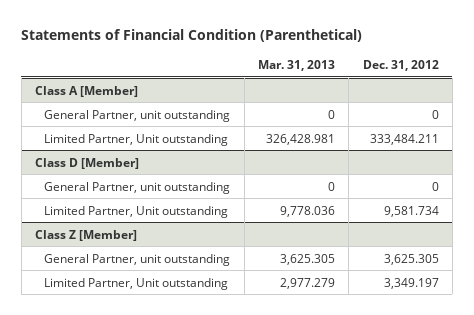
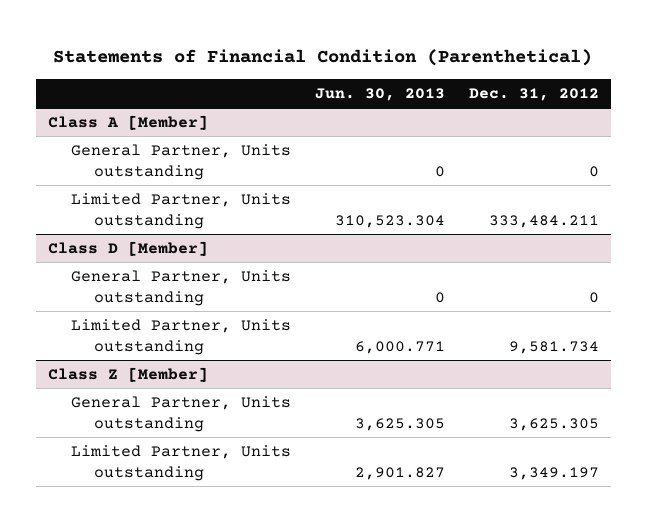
- | Mar. 31, 2013 | Dec. 31, 2012
+ | Jun. 30, 2013 | Dec. 31, 2012
@ Class A [Member]
- General Partner, unit outstanding | 0 | 0
- Limited Partner, Unit outstanding | 326,428.981 | 333,484.211
+ General Partner, Units outstanding | 0 | 0
+ Limited Partner, Units outstanding | 310,523.304 | 333,484.211
@ Class D [Member]
- General Partner, unit outstanding | 0 | 0
- Limited Partner, Unit outstanding | 9,778.036 | 9,581.734
+ General Partner, Units outstanding | 0 | 0
+ Limited Partner, Units outstanding | 6,000.771 | 9,581.734
@ Class Z [Member]
- General Partner, unit outstanding | 3,625.305 | 3,625.305
- Limited Partner, Unit outstanding | 2,977.279 | 3,349.197
+ General Partner, Units outstanding | 3,625.305 | 3,625.305
+ Limited Partner, Units outstanding | 2,901.827 | 3,349.197

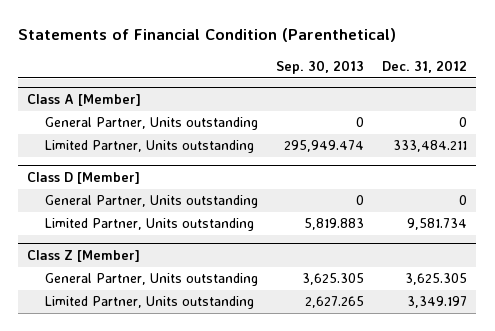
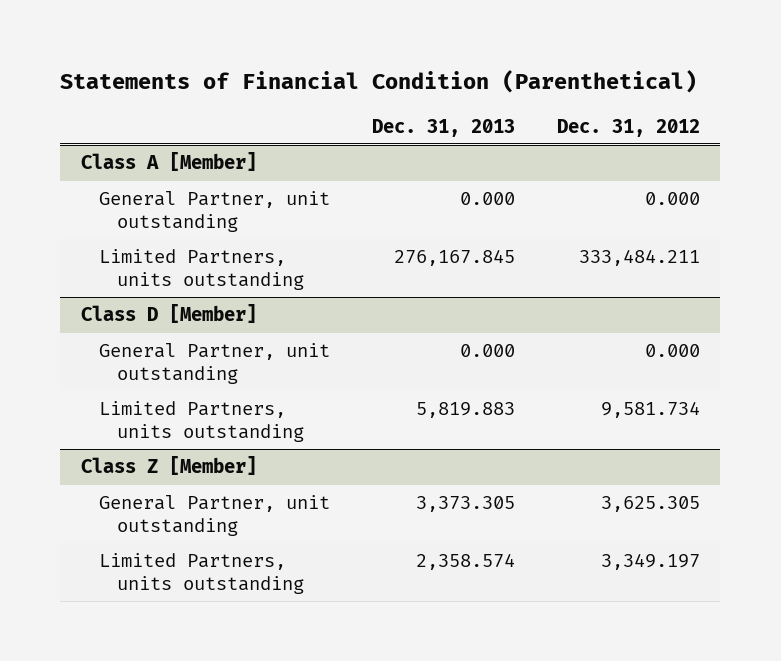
- | Sep. 30, 2013 | Dec. 31, 2012
+ | Dec. 31, 2013 | Dec. 31, 2012
@ Class A [Member]
- General Partner, Units outstanding | 0 | 0
- Limited Partner, Units outstanding | 295,949.474 | 333,484.211
+ General Partner, unit outstanding | 0.000 | 0.000
+ Limited Partners, units outstanding | 276,167.845 | 333,484.211
@ Class D [Member]
- General Partner, Units outstanding | 0 | 0
- Limited Partner, Units outstanding | 5,819.883 | 9,581.734
+ General Partner, unit outstanding | 0.000 | 0.000
+ Limited Partners, units outstanding | 5,819.883 | 9,581.734
@ Class Z [Member]
- General Partner, Units outstanding | 3,625.305 | 3,625.305
- Limited Partner, Units outstanding | 2,627.265 | 3,349.197
+ General Partner, unit outstanding | 3,373.305 | 3,625.305
+ Limited Partners, units outstanding | 2,358.574 | 3,349.197

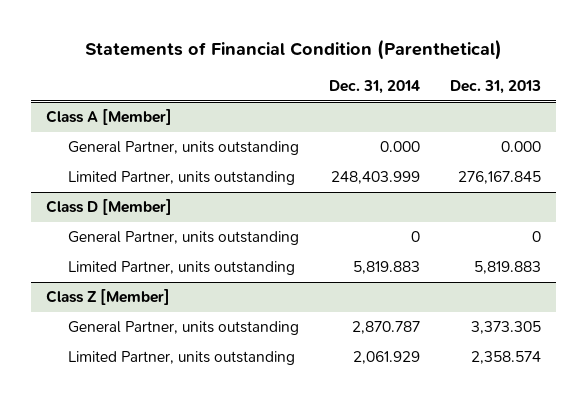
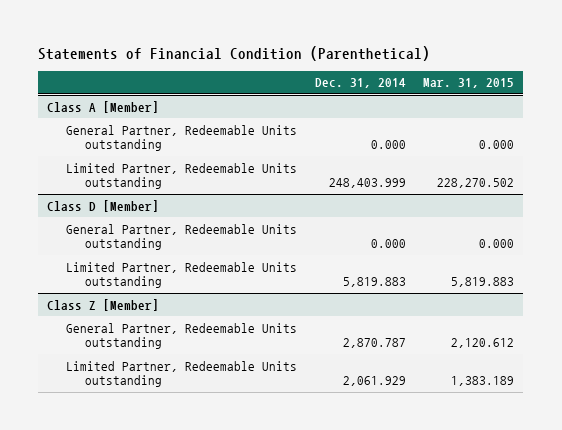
- | Dec. 31, 2014 | Dec. 31, 2013
+ | Dec. 31, 2014 | Mar. 31, 2015
@ Class A [Member]
- General Partner, units outstanding | 0.000 | 0.000
- Limited Partner, units outstanding | 248,403.999 | 276,167.845
+ General Partner, Redeemable Units outstanding | 0.000 | 0.000
+ Limited Partner, Redeemable Units outstanding | 248,403.999 | 228,270.502
@ Class D [Member]
- General Partner, units outstanding | 0 | 0
- Limited Partner, units outstanding | 5,819.883 | 5,819.883
+ General Partner, Redeemable Units outstanding | 0.000 | 0.000
+ Limited Partner, Redeemable Units outstanding | 5,819.883 | 5,819.883
@ Class Z [Member]
- General Partner, units outstanding | 2,870.787 | 3,373.305
- Limited Partner, units outstanding | 2,061.929 | 2,358.574
+ General Partner, Redeemable Units outstanding | 2,870.787 | 2,120.612
+ Limited Partner, Redeemable Units outstanding | 2,061.929 | 1,383.189

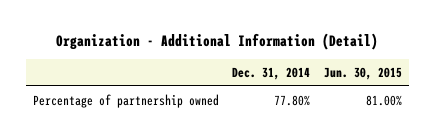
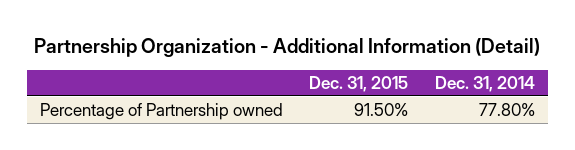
- Organization - Additional Information (Detail)
+ Partnership Organization - Additional Information (Detail)
- | Dec. 31, 2014 | Jun. 30, 2015
+ | Dec. 31, 2015 | Dec. 31, 2014
- Percentage of partnership owned | 77.80% | 81.00%
+ Percentage of Partnership owned | 91.50% | 77.80%

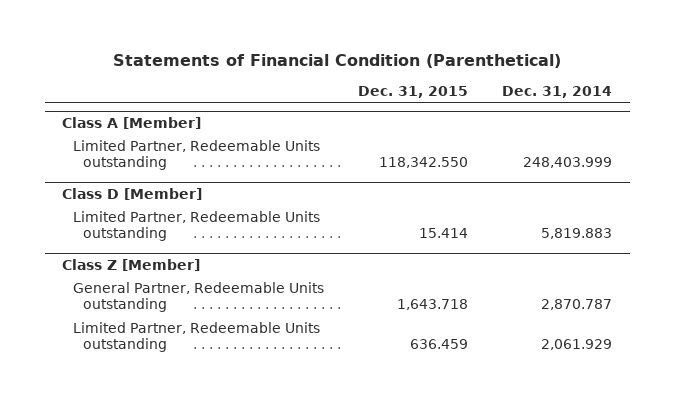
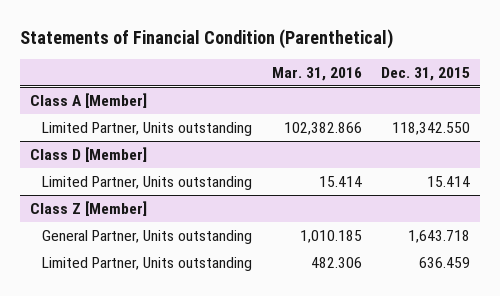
- | Dec. 31, 2015 | Dec. 31, 2014
+ | Mar. 31, 2016 | Dec. 31, 2015
@ Class A [Member]
- Limited Partner, Redeemable Units outstanding | 118,342.550 | 248,403.999
+ Limited Partner, Units outstanding | 102,382.866 | 118,342.550
@ Class D [Member]
- Limited Partner, Redeemable Units outstanding | 15.414 | 5,819.883
+ Limited Partner, Units outstanding | 15.414 | 15.414
@ Class Z [Member]
- General Partner, Redeemable Units outstanding | 1,643.718 | 2,870.787
- Limited Partner, Redeemable Units outstanding | 636.459 | 2,061.929
+ General Partner, Units outstanding | 1,010.185 | 1,643.718
+ Limited Partner, Units outstanding | 482.306 | 636.459

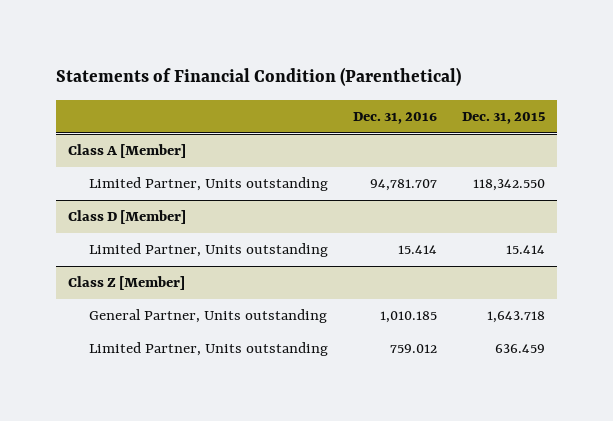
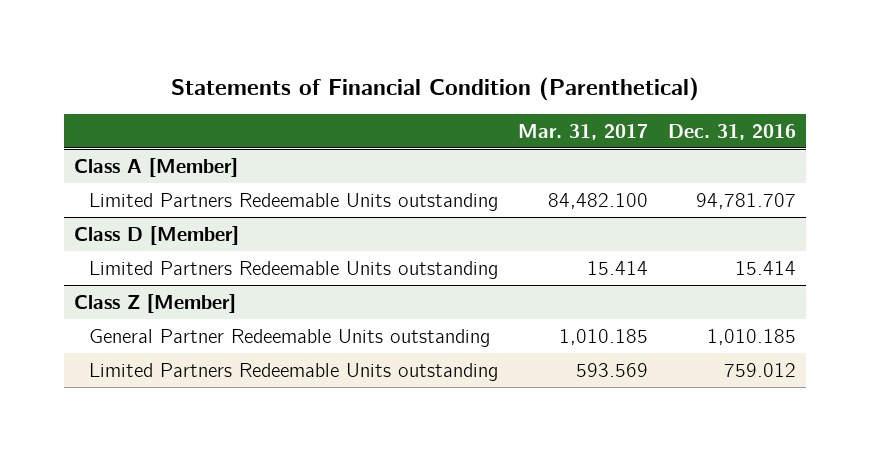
- | Dec. 31, 2016 | Dec. 31, 2015
+ | Mar. 31, 2017 | Dec. 31, 2016
@ Class A [Member]
- Limited Partner, Units outstanding | 94,781.707 | 118,342.550
+ Limited Partners Redeemable Units outstanding | 84,482.100 | 94,781.707
@ Class D [Member]
- Limited Partner, Units outstanding | 15.414 | 15.414
+ Limited Partners Redeemable Units outstanding | 15.414 | 15.414
@ Class Z [Member]
- General Partner, Units outstanding | 1,010.185 | 1,643.718
- Limited Partner, Units outstanding | 759.012 | 636.459
+ General Partner Redeemable Units outstanding | 1,010.185 | 1,010.185
+ Limited Partners Redeemable Units outstanding | 593.569 | 759.012

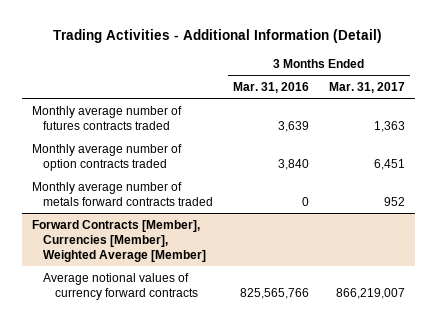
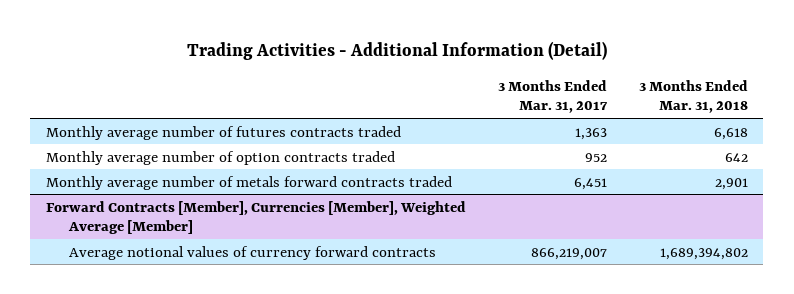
- | 3 Months Ended Mar. 31, 2016 | 3 Months Ended Mar. 31, 2017
+ | 3 Months Ended Mar. 31, 2017 | 3 Months Ended Mar. 31, 2018
- Monthly average number of option contracts traded | 3,840 | 6,451
- Monthly average number of metals forward contracts traded | 0 | 952
+ Monthly average number of option contracts traded | 952 | 642
+ Monthly average number of metals forward contracts traded | 6,451 | 2,901

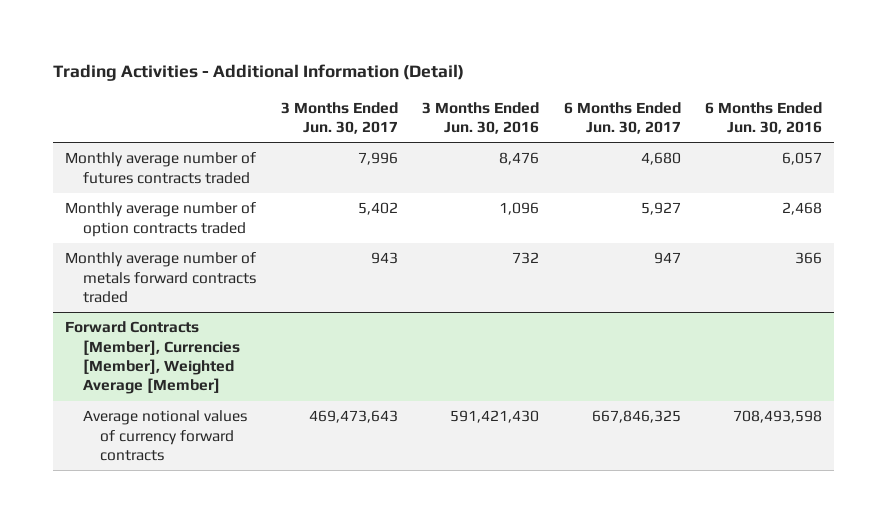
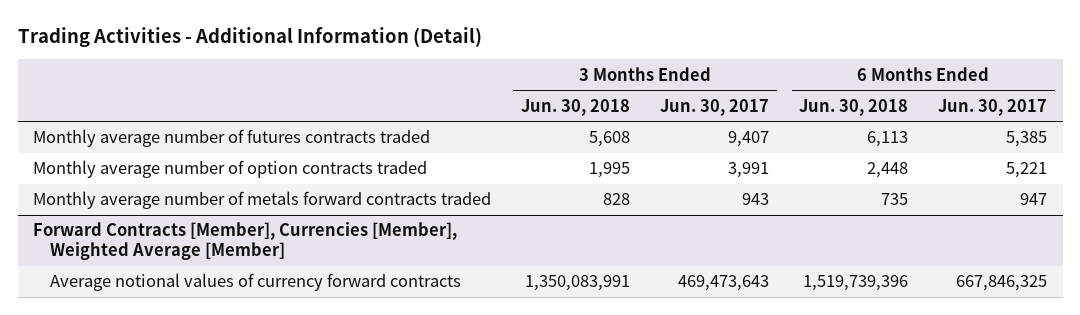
- | 3 Months Ended Jun. 30, 2017 | 3 Months Ended Jun. 30, 2016 | 6 Months Ended Jun. 30, 2017 | 6 Months Ended Jun. 30, 2016
+ | 3 Months Ended Jun. 30, 2018 | 3 Months Ended Jun. 30, 2017 | 6 Months Ended Jun. 30, 2018 | 6 Months Ended Jun. 30, 2017
- Monthly average number of futures contracts traded | 7,996 | 8,476 | 4,680 | 6,057
- Monthly average number of option contracts traded | 5,402 | 1,096 | 5,927 | 2,468
+ Monthly average number of futures contracts traded | 5,608 | 9,407 | 6,113 | 5,385
+ Monthly average number of option contracts traded | 1,995 | 3,991 | 2,448 | 5,221

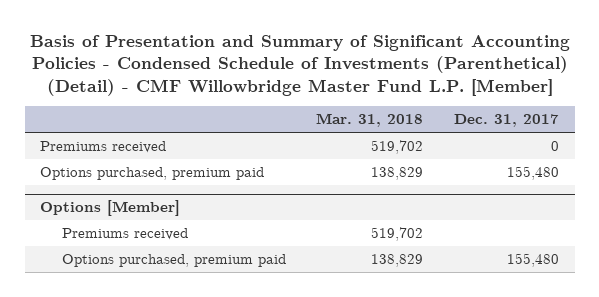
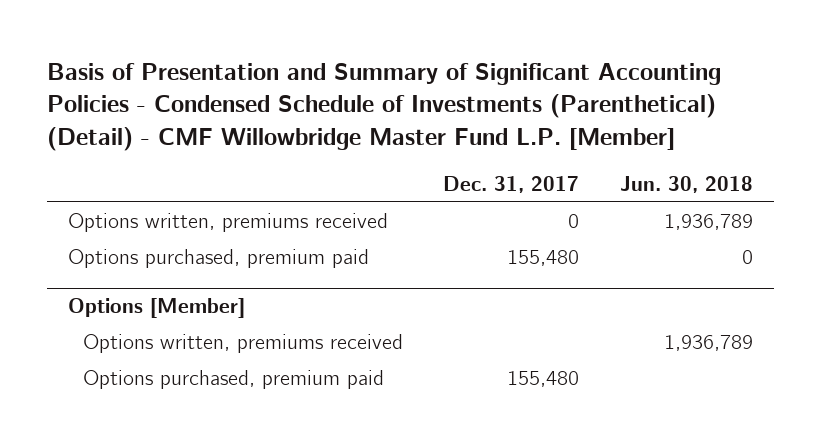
- | Mar. 31, 2018 | Dec. 31, 2017
+ | Dec. 31, 2017 | Jun. 30, 2018
- Premiums received | 519,702 | 0
+ Options written, premiums received | 0 | 1,936,789
@ Options [Member]
- Premiums received | 519,702 |
+ Options written, premiums received | | 1,936,789

